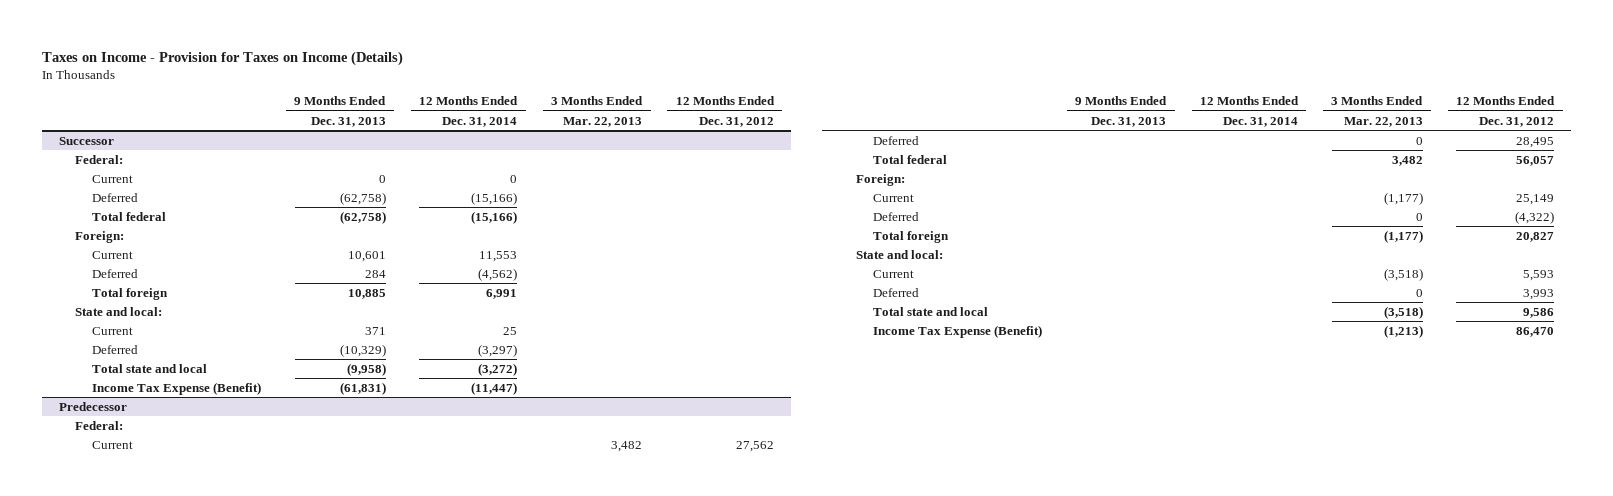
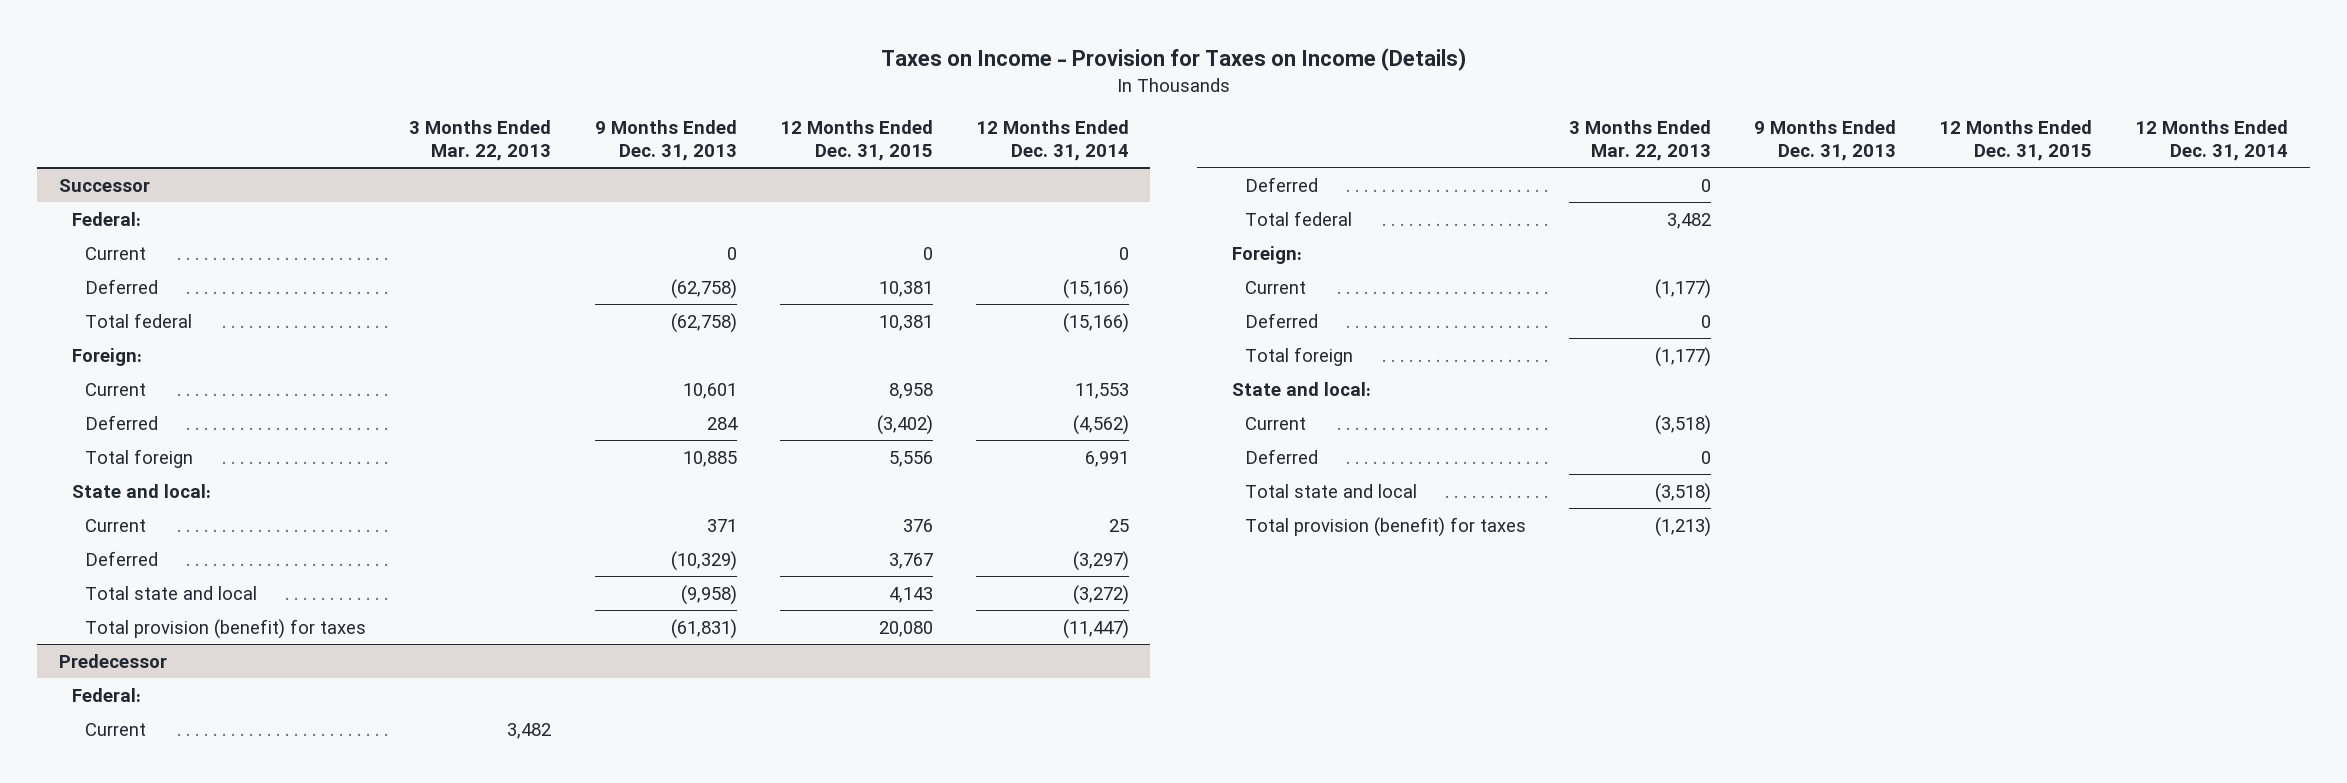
- | 9 Months Ended Dec. 31, 2013 | 12 Months Ended Dec. 31, 2014 | 3 Months Ended Mar. 22, 2013 | 12 Months Ended Dec. 31, 2012
+ | 3 Months Ended Mar. 22, 2013 | 9 Months Ended Dec. 31, 2013 | 12 Months Ended Dec. 31, 2015 | 12 Months Ended Dec. 31, 2014
@ Successor
- Income Tax Expense (Benefit) | (61,831) | (11,447) | |
+ Total provision (benefit) for taxes | | (61,831) | 20,080 | (11,447)
@ Predecessor
- Income Tax Expense (Benefit) | | | (1,213) | 86,470
+ Total provision (benefit) for taxes | (1,213) | | |

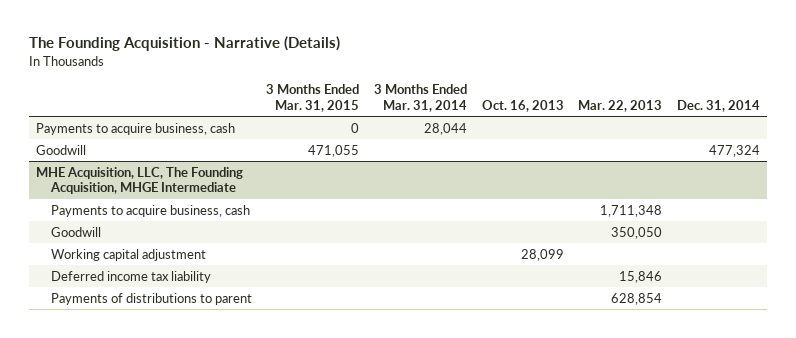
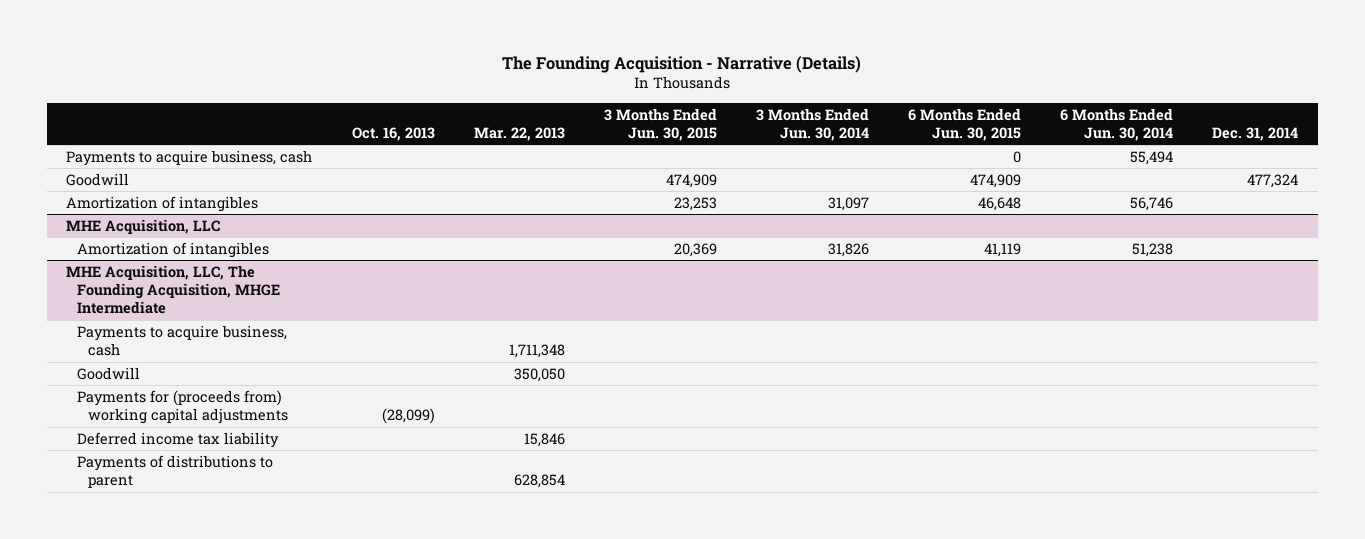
- | 3 Months Ended Mar. 31, 2015 | 3 Months Ended Mar. 31, 2014 | Oct. 16, 2013 | Mar. 22, 2013 | Dec. 31, 2014
+ | Oct. 16, 2013 | Mar. 22, 2013 | 3 Months Ended Jun. 30, 2015 | 3 Months Ended Jun. 30, 2014 | 6 Months Ended Jun. 30, 2015 | 6 Months Ended Jun. 30, 2014 | Dec. 31, 2014
+ Amortization of intangibles | | | 23,253 | 31,097 | 46,648 | 56,746 |
+ MHE Acquisition, LLC
+ Amortization of intangibles | | | 20,369 | 31,826 | 41,119 | 51,238 |
@ MHE Acquisition, LLC, The Founding Acquisition, MHGE Intermediate
- Working capital adjustment | | | 28,099 | |
+ Payments for (proceeds from) working capital adjustments | (28,099) | | | | | |

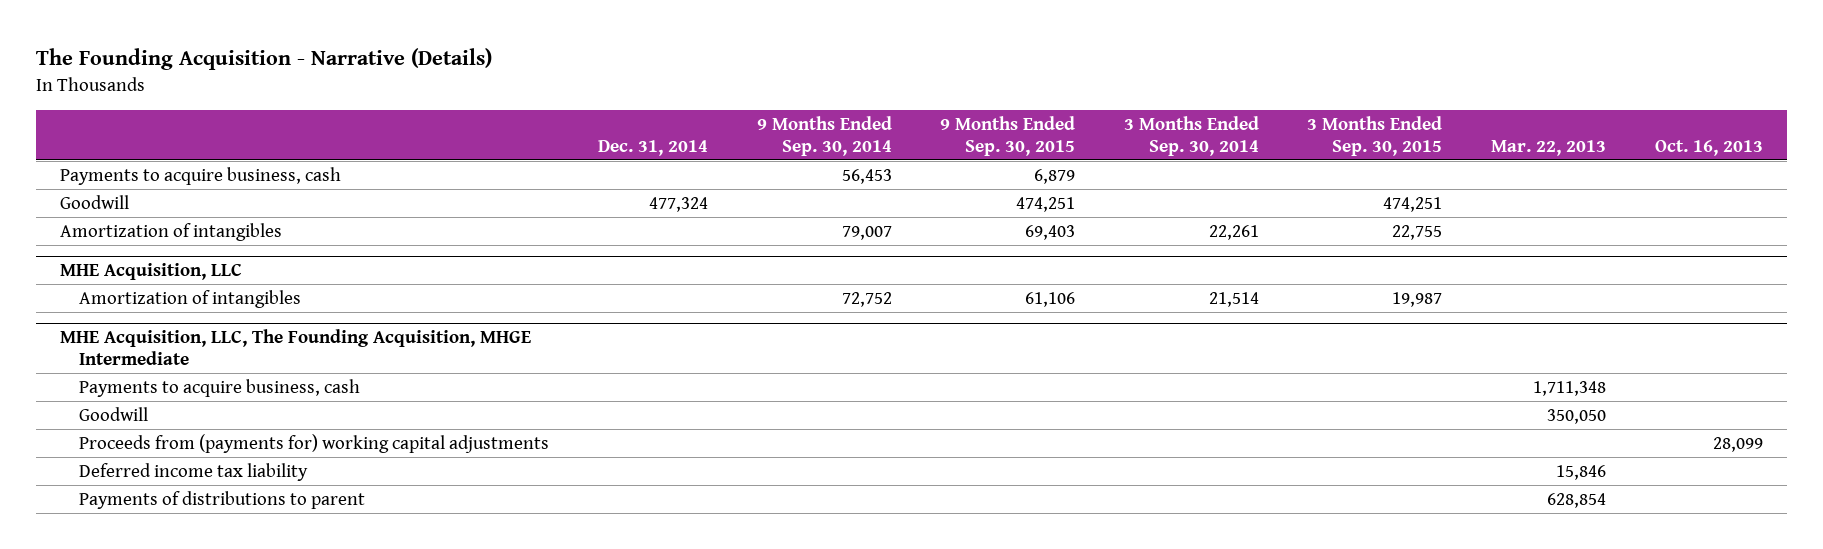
- | Oct. 16, 2013 | Mar. 22, 2013 | 3 Months Ended Jun. 30, 2015 | 3 Months Ended Jun. 30, 2014 | 6 Months Ended Jun. 30, 2015 | 6 Months Ended Jun. 30, 2014 | Dec. 31, 2014
+ | Dec. 31, 2014 | 9 Months Ended Sep. 30, 2014 | 9 Months Ended Sep. 30, 2015 | 3 Months Ended Sep. 30, 2014 | 3 Months Ended Sep. 30, 2015 | Mar. 22, 2013 | Oct. 16, 2013
@ MHE Acquisition, LLC, The Founding Acquisition, MHGE Intermediate
- Payments for (proceeds from) working capital adjustments | (28,099) | | | | | |
+ Proceeds from (payments for) working capital adjustments | | | | | | | 28,099

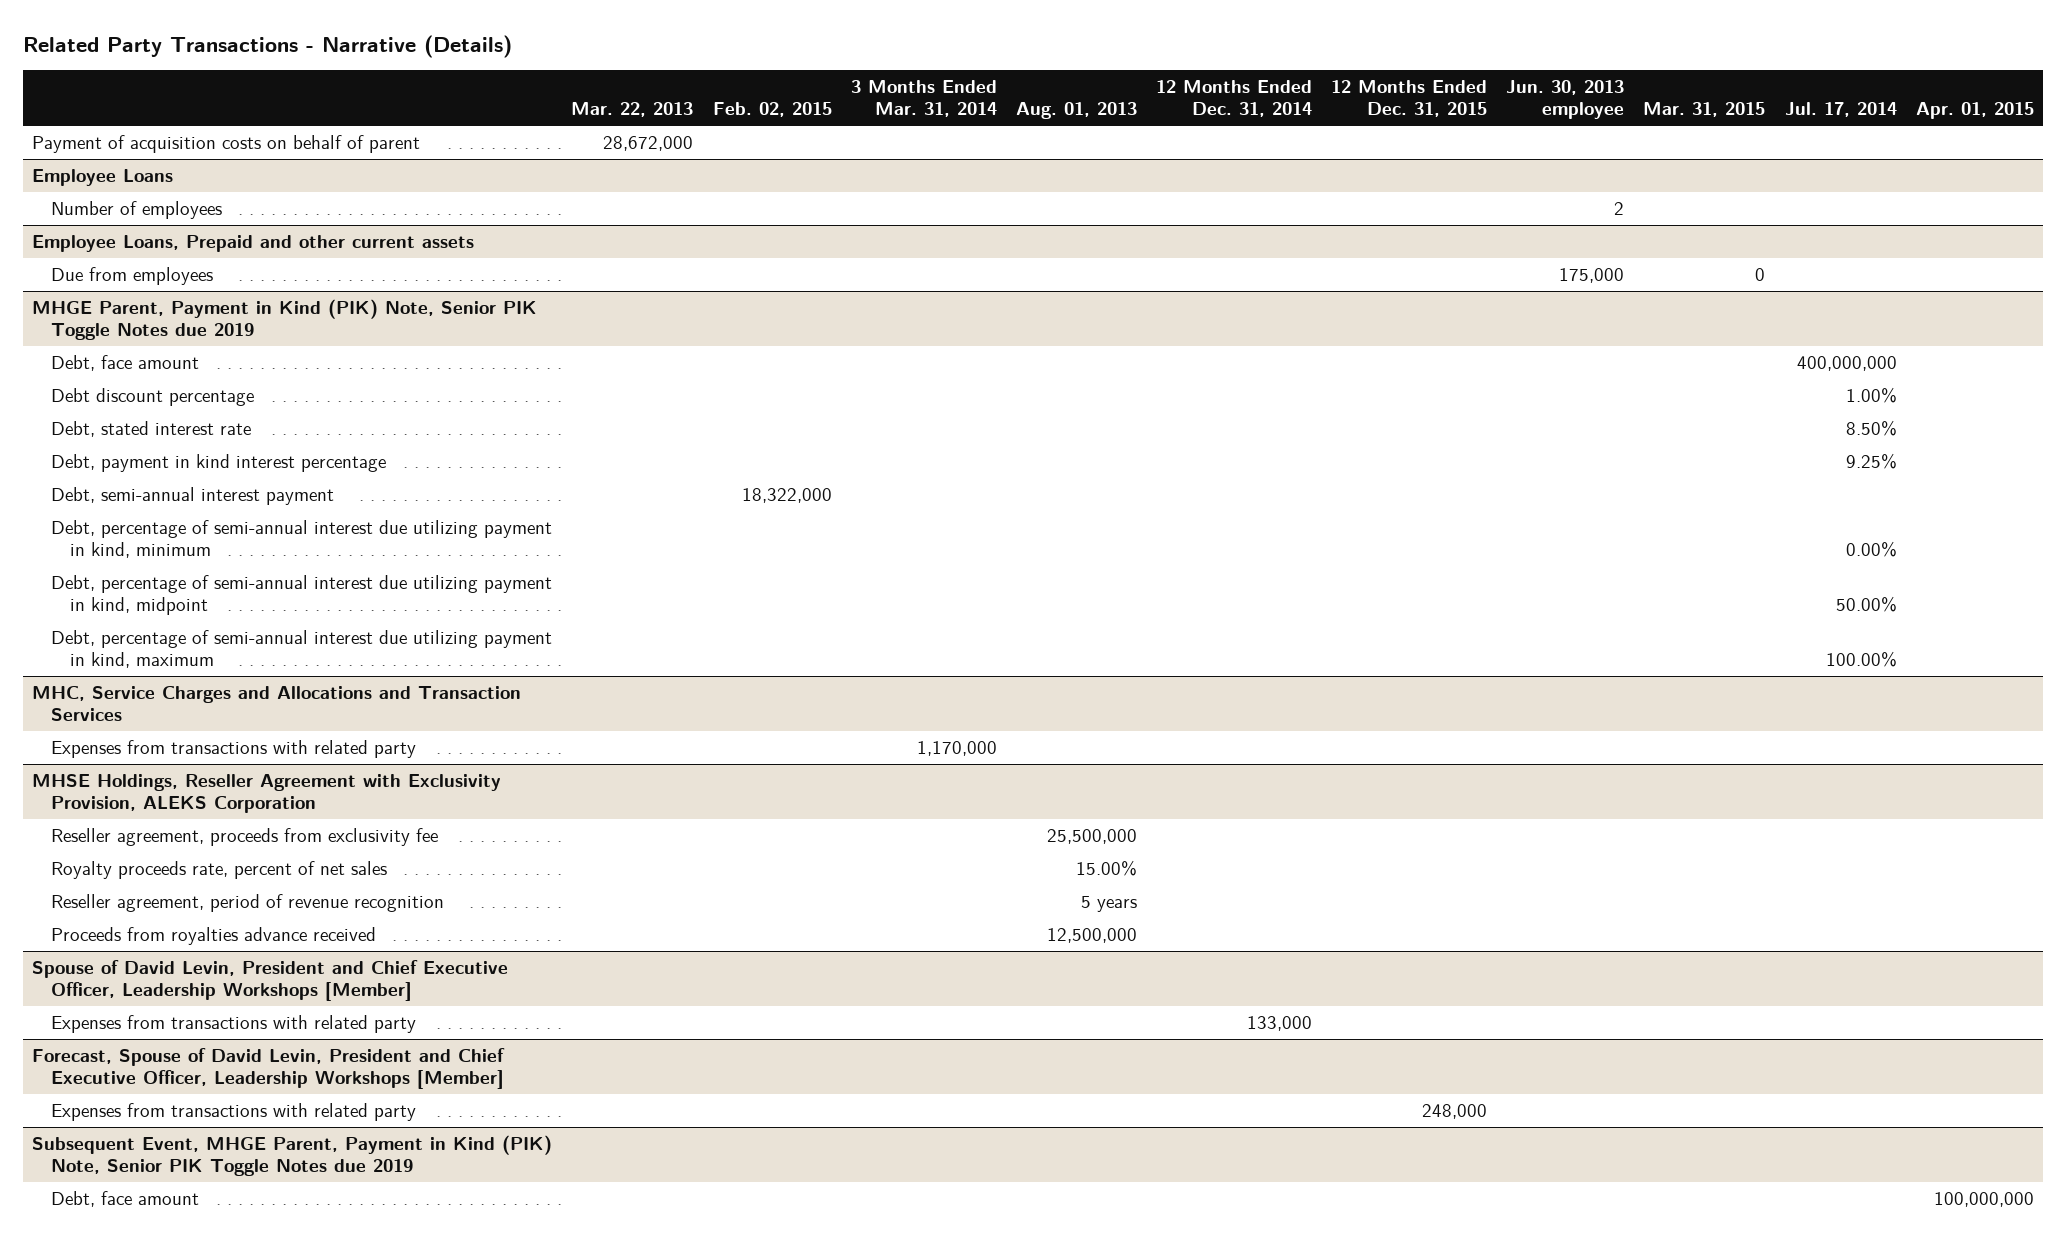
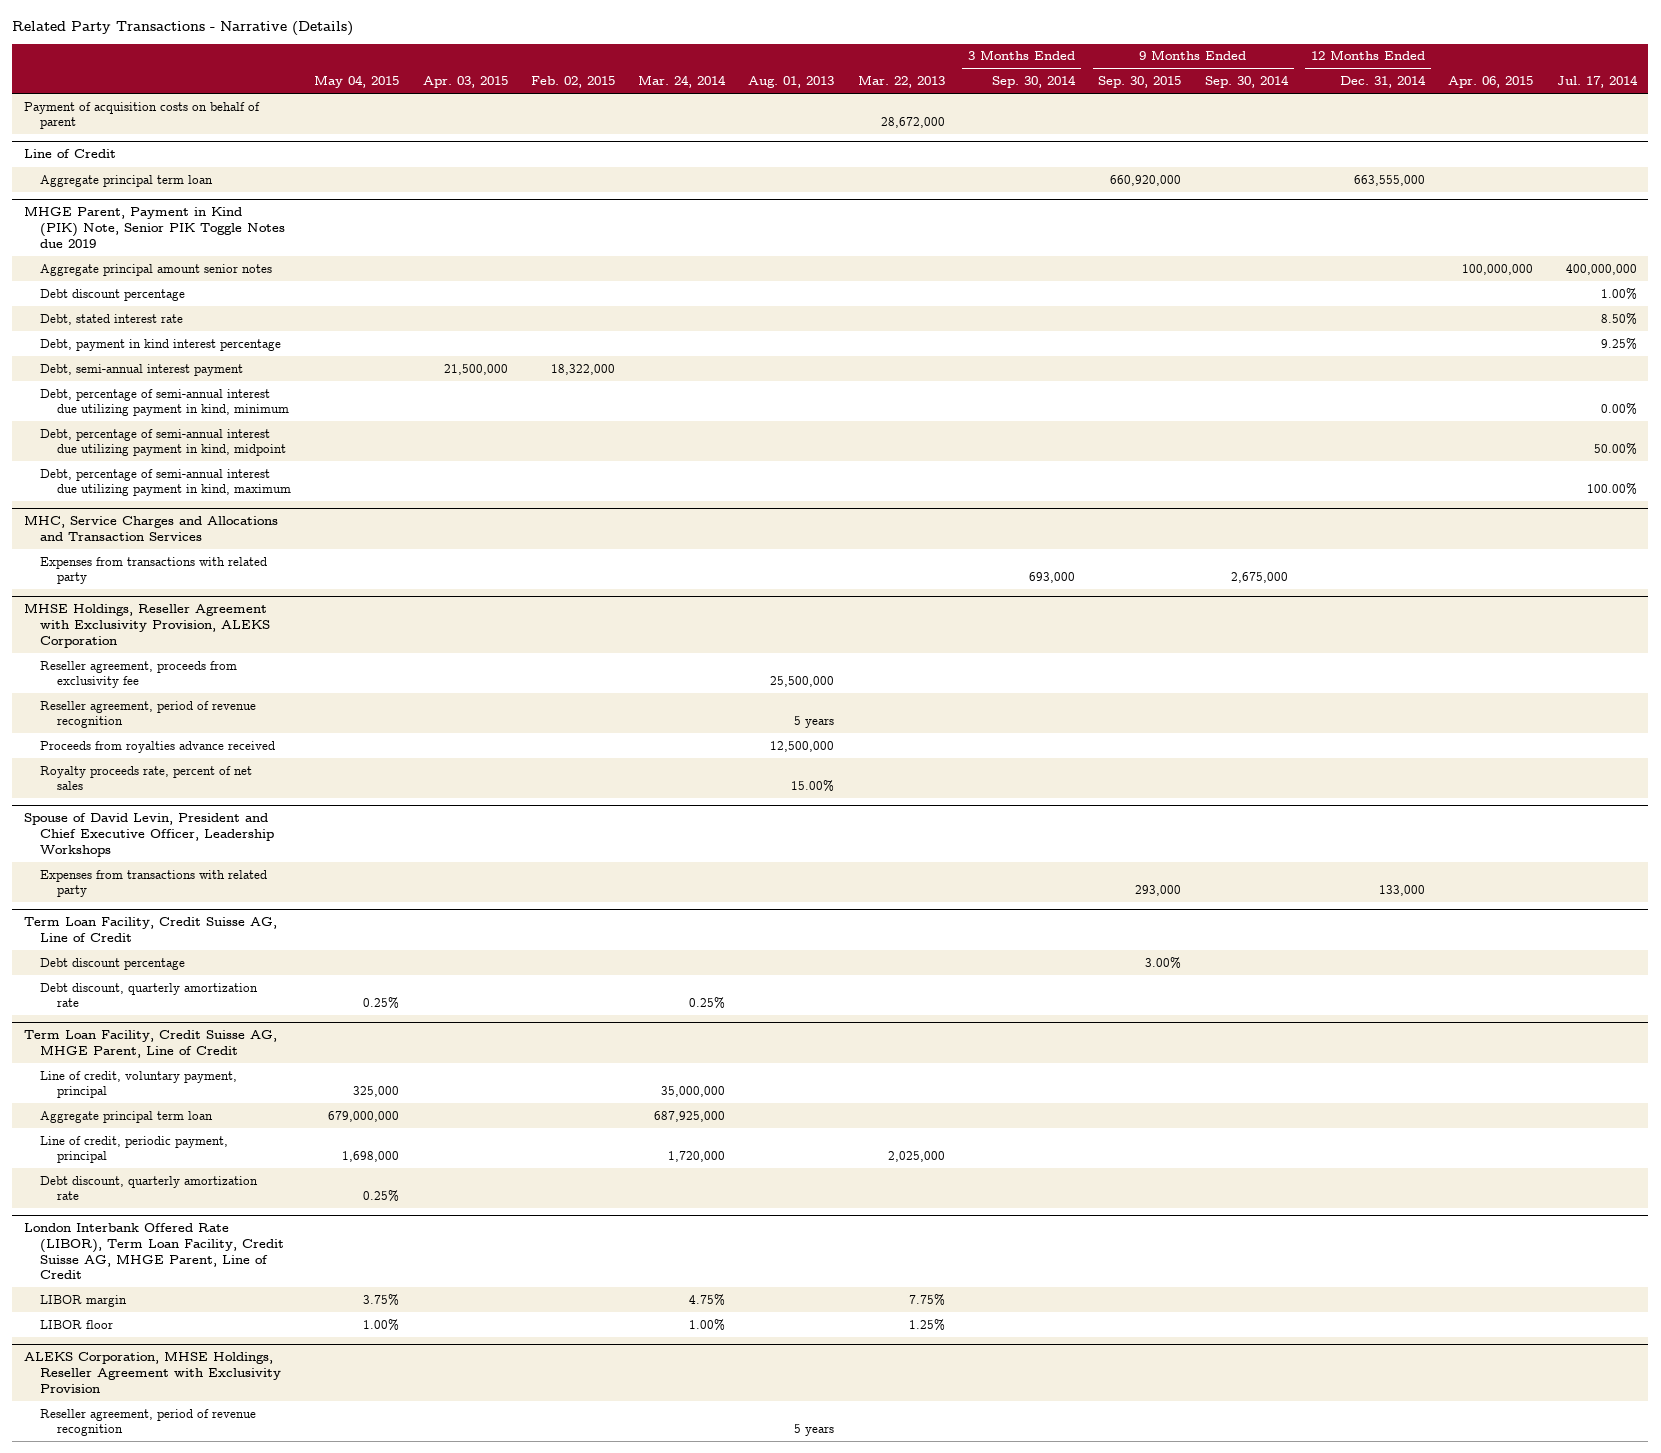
- | Mar. 22, 2013 | Feb. 02, 2015 | 3 Months Ended Mar. 31, 2014 | Aug. 01, 2013 | 12 Months Ended Dec. 31, 2014 | 12 Months Ended Dec. 31, 2015 | Jun. 30, 2013 employee | Mar. 31, 2015 | Jul. 17, 2014 | Apr. 01, 2015
+ | May 04, 2015 | Apr. 03, 2015 | Feb. 02, 2015 | Mar. 24, 2014 | Aug. 01, 2013 | Mar. 22, 2013 | 3 Months Ended Sep. 30, 2014 | 9 Months Ended Sep. 30, 2015 | 9 Months Ended Sep. 30, 2014 | 12 Months Ended Dec. 31, 2014 | Apr. 06, 2015 | Jul. 17, 2014
- Employee Loans
- Number of employees | | | | | | | 2 | | |
- Employee Loans, Prepaid and other current assets
- Due from employees | | | | | | | 175,000 | 0 | |
+ Line of Credit
+ Aggregate principal term loan | | | | | | | | 660,920,000 | | 663,555,000 | |
@ MHGE Parent, Payment in Kind (PIK) Note, Senior PIK Toggle Notes due 2019
- Debt, face amount | | | | | | | | | 400,000,000 |
+ Aggregate principal amount senior notes | | | | | | | | | | | 100,000,000 | 400,000,000
- Spouse of David Levin, President and Chief Executive Officer, Leadership Workshops [Member]
@ MHSE Holdings, Reseller Agreement with Exclusivity Provision, ALEKS Corporation
moved down: Royalty proceeds rate, percent of net sales | | | | | 15.00% | | | | | | |
+ Spouse of David Levin, President and Chief Executive Officer, Leadership Workshops
- Forecast, Spouse of David Levin, President and Chief Executive Officer, Leadership Workshops [Member]
- Expenses from transactions with related party | | | | | | 248,000 | | | |
- Subsequent Event, MHGE Parent, Payment in Kind (PIK) Note, Senior PIK Toggle Notes due 2019
- Debt, face amount | | | | | | | | | | 100,000,000
+ Term Loan Facility, Credit Suisse AG, Line of Credit
+ Debt discount percentage | | | | | | | | 3.00% | | | |
+ Debt discount, quarterly amortization rate | 0.25% | | | 0.25% | | | | | | | |
+ Term Loan Facility, Credit Suisse AG, MHGE Parent, Line of Credit
+ Line of credit, voluntary payment, principal | 325,000 | | | 35,000,000 | | | | | | | |
+ Aggregate principal term loan | 679,000,000 | | | 687,925,000 | | | | | | | |
+ Line of credit, periodic payment, principal | 1,698,000 | | | 1,720,000 | | 2,025,000 | | | | | |
+ Debt discount, quarterly amortization rate | 0.25% | | | | | | | | | | |
+ London Interbank Offered Rate (LIBOR), Term Loan Facility, Credit Suisse AG, MHGE Parent, Line of Credit
+ LIBOR margin | 3.75% | | | 4.75% | | 7.75% | | | | | |
+ LIBOR floor | 1.00% | | | 1.00% | | 1.25% | | | | | |
+ ALEKS Corporation, MHSE Holdings, Reseller Agreement with Exclusivity Provision
+ Reseller agreement, period of revenue recognition | | | | | 5 years | | | | | | |

